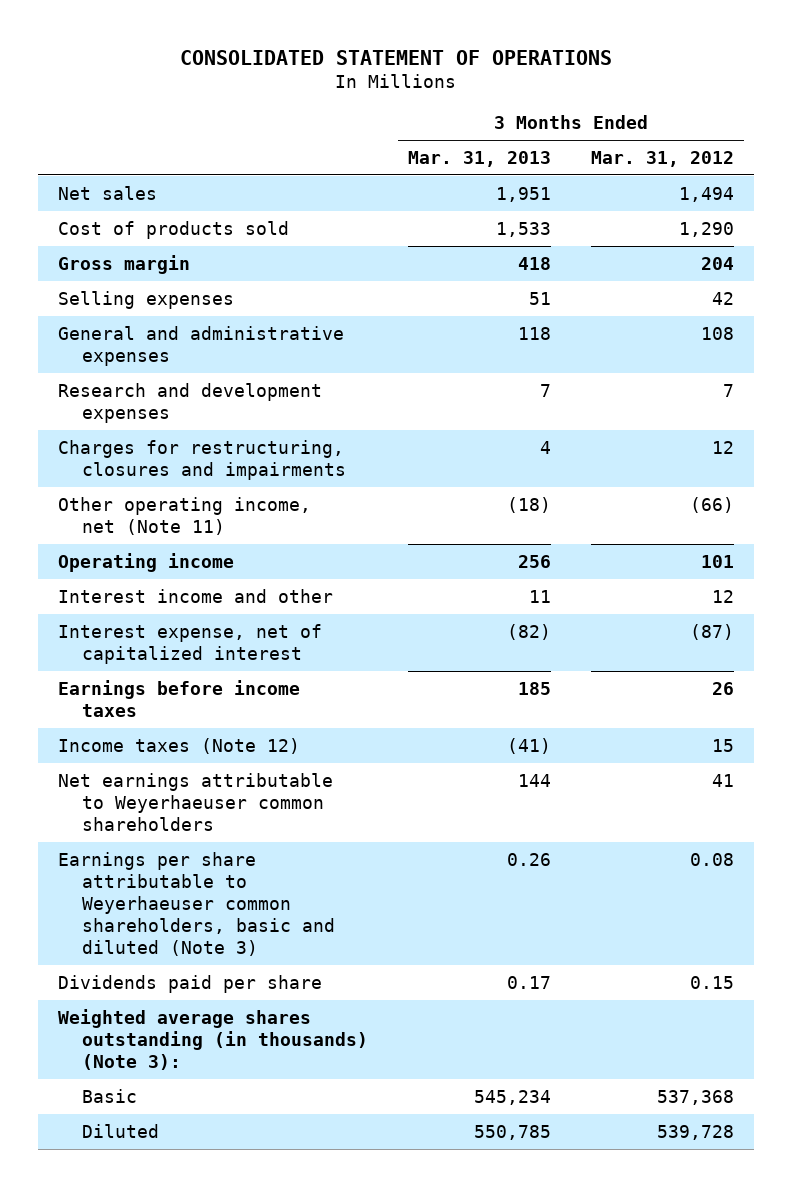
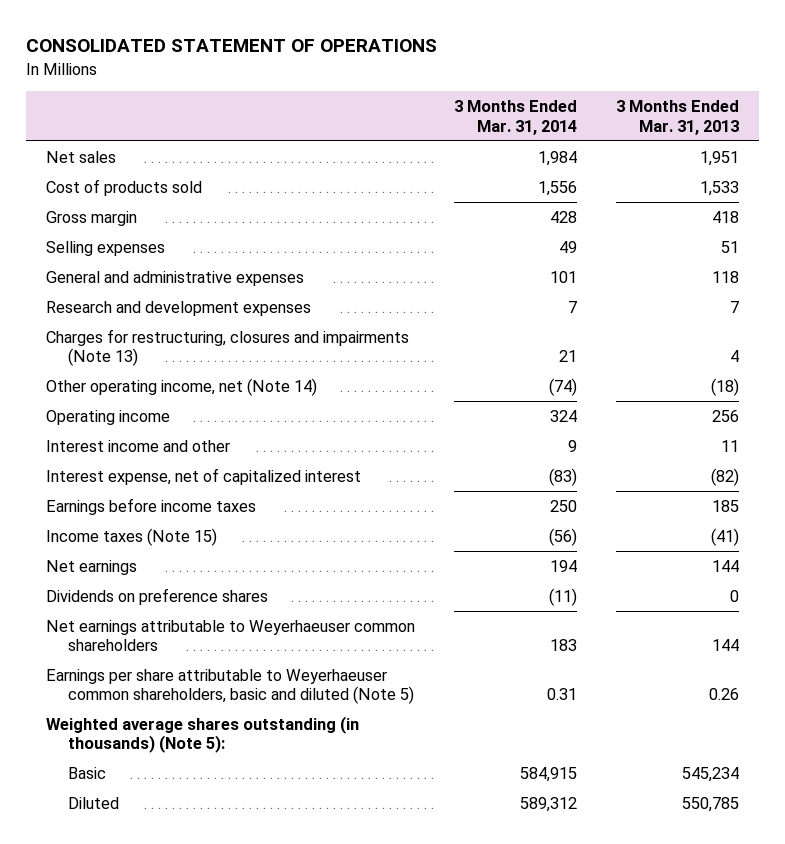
- | 3 Months Ended Mar. 31, 2013 | 3 Months Ended Mar. 31, 2012
+ | 3 Months Ended Mar. 31, 2014 | 3 Months Ended Mar. 31, 2013
- Charges for restructuring, closures and impairments | 4 | 12
- Other operating income, net (Note 11) | (18) | (66)
+ Charges for restructuring, closures and impairments (Note 13) | 21 | 4
+ Other operating income, net (Note 14) | (74) | (18)
- Income taxes (Note 12) | (41) | 15
+ Income taxes (Note 15) | (56) | (41)
+ Net earnings | 194 | 144
+ Dividends on preference shares | (11) | 0
- Earnings per share attributable to Weyerhaeuser common shareholders, basic and diluted (Note 3) | 0.26 | 0.08
- Dividends paid per share | 0.17 | 0.15
- Weighted average shares outstanding (in thousands) (Note 3):
+ Earnings per share attributable to Weyerhaeuser common shareholders, basic and diluted (Note 5) | 0.31 | 0.26
+ Weighted average shares outstanding (in thousands) (Note 5):

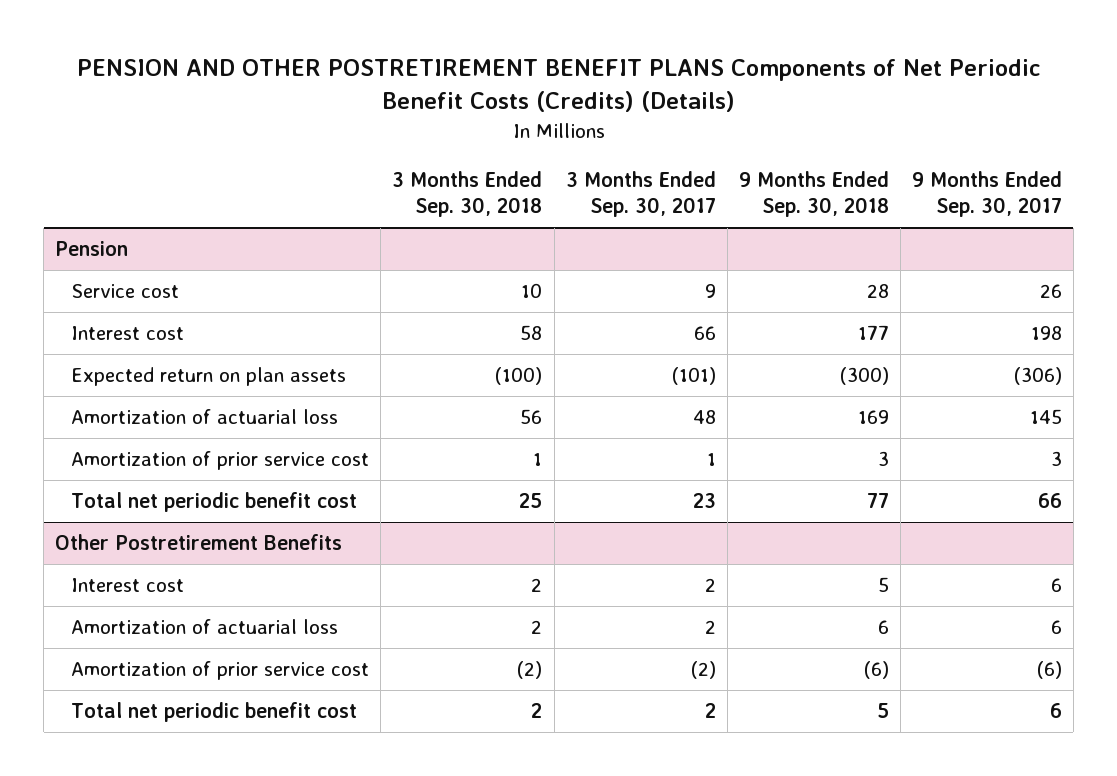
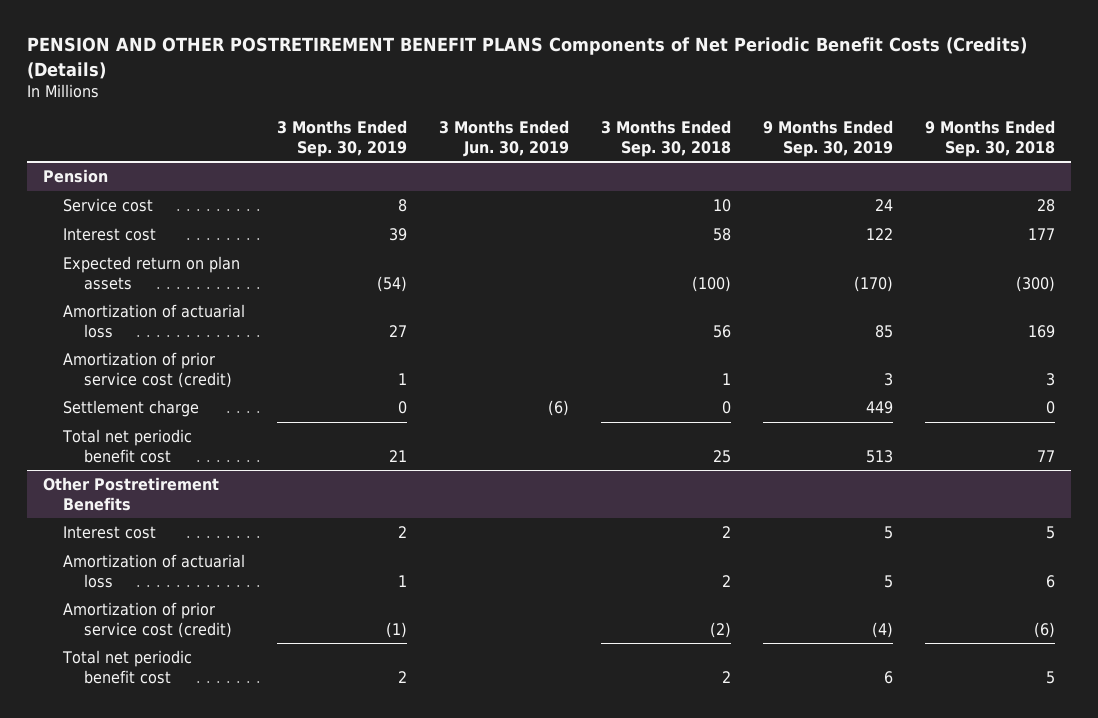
- | 3 Months Ended Sep. 30, 2018 | 3 Months Ended Sep. 30, 2017 | 9 Months Ended Sep. 30, 2018 | 9 Months Ended Sep. 30, 2017
+ | 3 Months Ended Sep. 30, 2019 | 3 Months Ended Jun. 30, 2019 | 3 Months Ended Sep. 30, 2018 | 9 Months Ended Sep. 30, 2019 | 9 Months Ended Sep. 30, 2018
@ Pension
- Amortization of prior service cost | 1 | 1 | 3 | 3
+ Amortization of prior service cost (credit) | 1 | | 1 | 3 | 3
+ Settlement charge | 0 | (6) | 0 | 449 | 0
@ Other Postretirement Benefits
- Amortization of prior service cost | (2) | (2) | (6) | (6)
+ Amortization of prior service cost (credit) | (1) | | (2) | (4) | (6)

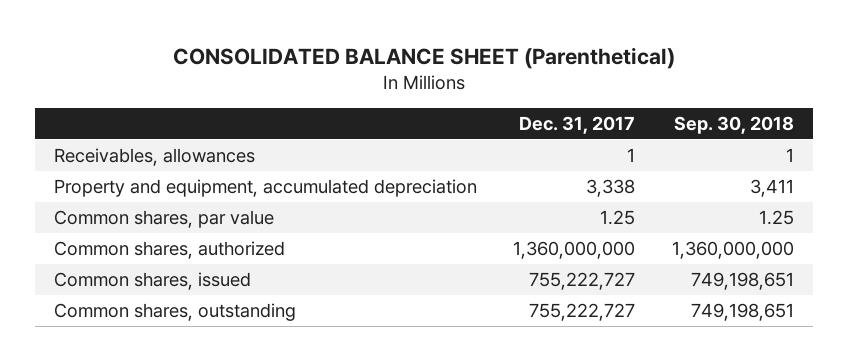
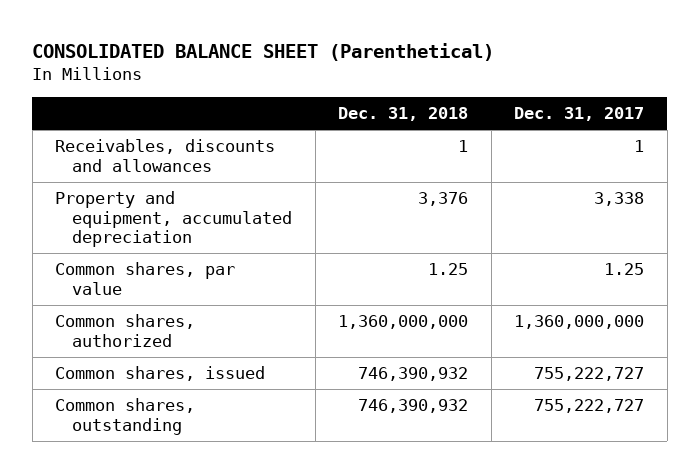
- | Dec. 31, 2017 | Sep. 30, 2018
+ | Dec. 31, 2018 | Dec. 31, 2017
- Receivables, allowances | 1 | 1
+ Receivables, discounts and allowances | 1 | 1

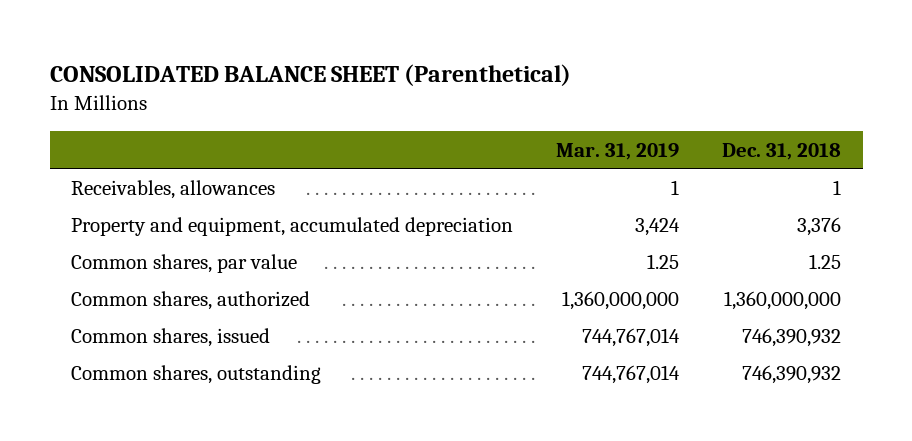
- | Dec. 31, 2018 | Dec. 31, 2017
+ | Mar. 31, 2019 | Dec. 31, 2018
- Receivables, discounts and allowances | 1 | 1
+ Receivables, allowances | 1 | 1

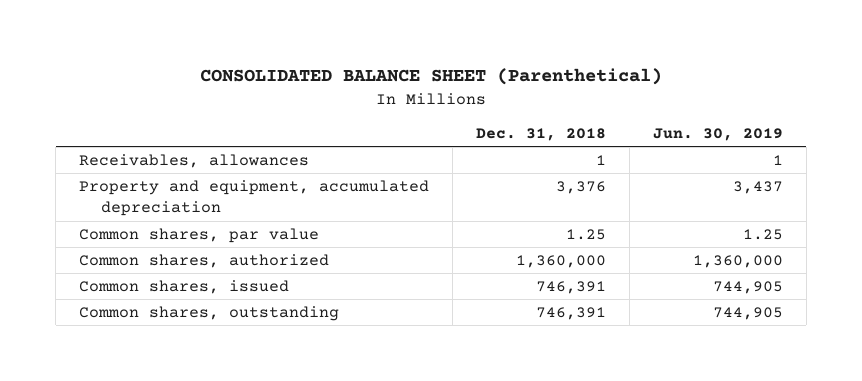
- | Mar. 31, 2019 | Dec. 31, 2018
+ | Dec. 31, 2018 | Jun. 30, 2019
- Common shares, authorized | 1,360,000,000 | 1,360,000,000
- Common shares, issued | 744,767,014 | 746,390,932
- Common shares, outstanding | 744,767,014 | 746,390,932
+ Common shares, authorized | 1,360,000 | 1,360,000
+ Common shares, issued | 746,391 | 744,905
+ Common shares, outstanding | 746,391 | 744,905

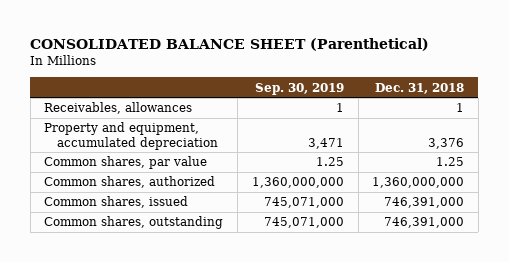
- | Dec. 31, 2018 | Jun. 30, 2019
+ | Sep. 30, 2019 | Dec. 31, 2018
- Common shares, authorized | 1,360,000 | 1,360,000
- Common shares, issued | 746,391 | 744,905
- Common shares, outstanding | 746,391 | 744,905
+ Common shares, authorized | 1,360,000,000 | 1,360,000,000
+ Common shares, issued | 745,071,000 | 746,391,000
+ Common shares, outstanding | 745,071,000 | 746,391,000

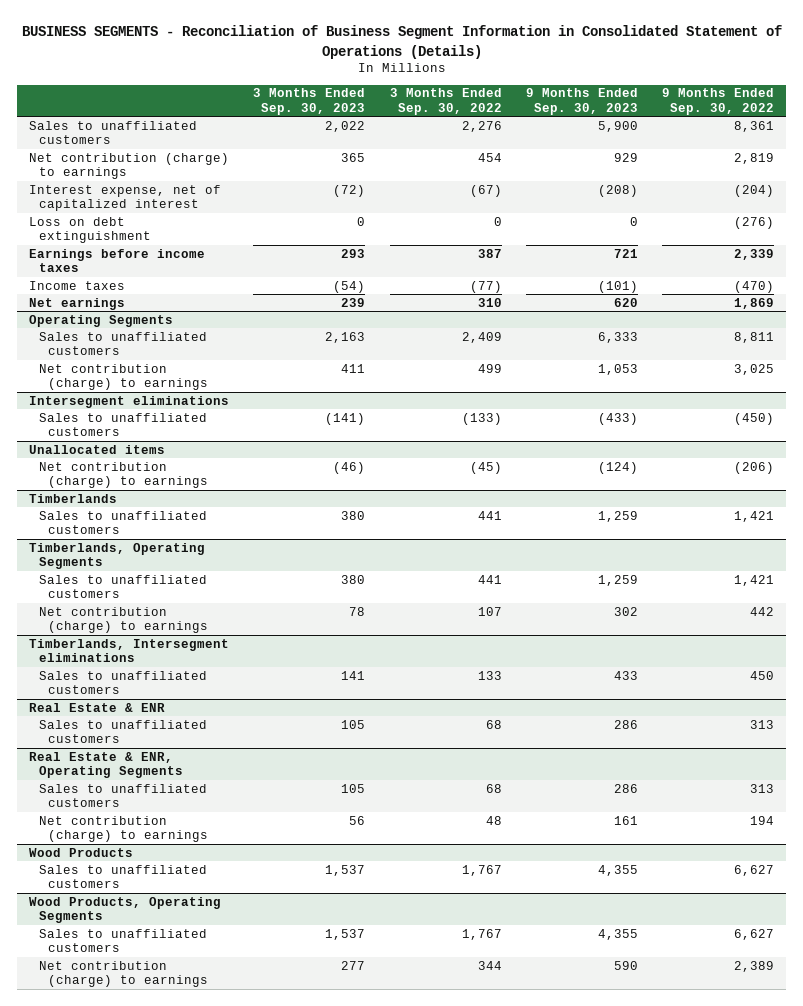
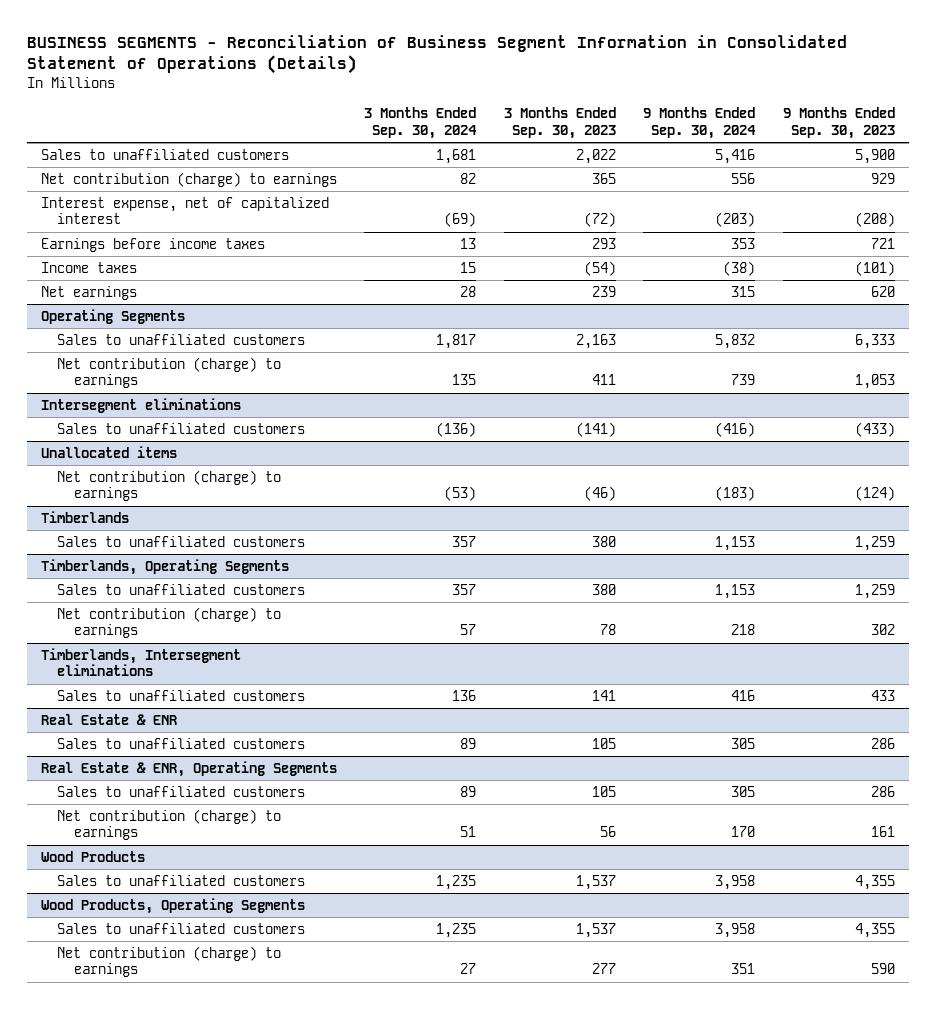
- | 3 Months Ended Sep. 30, 2023 | 3 Months Ended Sep. 30, 2022 | 9 Months Ended Sep. 30, 2023 | 9 Months Ended Sep. 30, 2022
+ | 3 Months Ended Sep. 30, 2024 | 3 Months Ended Sep. 30, 2023 | 9 Months Ended Sep. 30, 2024 | 9 Months Ended Sep. 30, 2023
- Loss on debt extinguishment | 0 | 0 | 0 | (276)

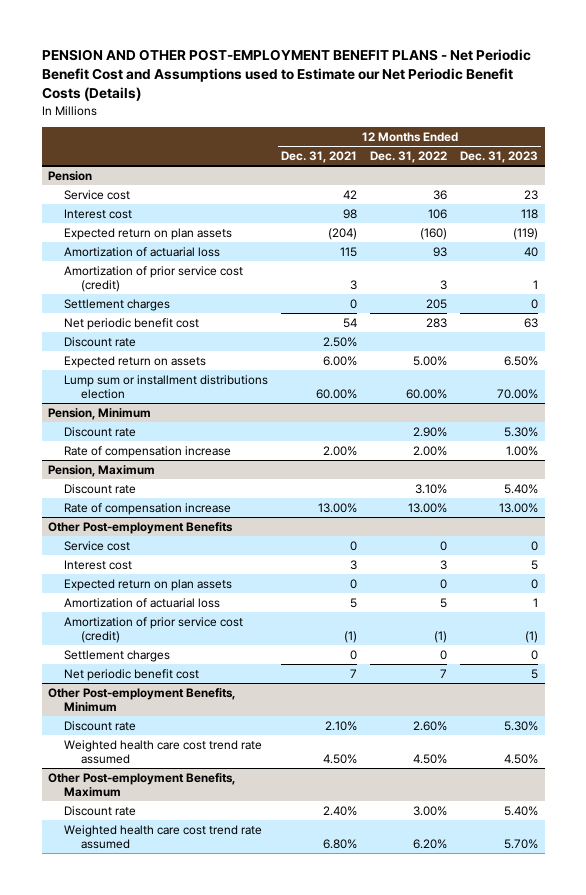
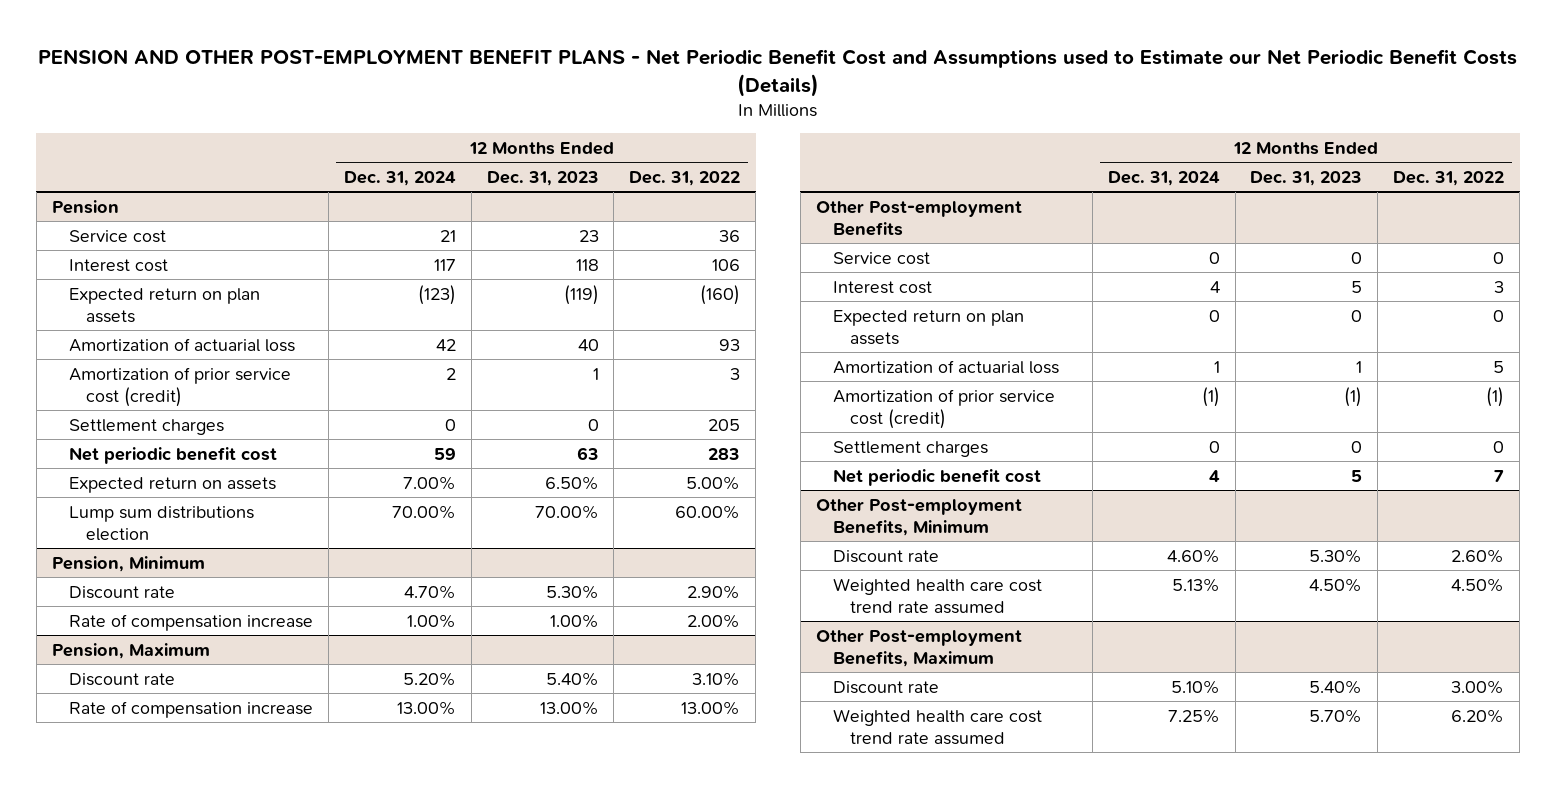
- | 12 Months Ended Dec. 31, 2021 | 12 Months Ended Dec. 31, 2022 | 12 Months Ended Dec. 31, 2023
+ | 12 Months Ended Dec. 31, 2024 | 12 Months Ended Dec. 31, 2023 | 12 Months Ended Dec. 31, 2022
@ Pension
- Discount rate | 2.50% | |
- Lump sum or installment distributions election | 60.00% | 60.00% | 70.00%
+ Lump sum distributions election | 70.00% | 70.00% | 60.00%

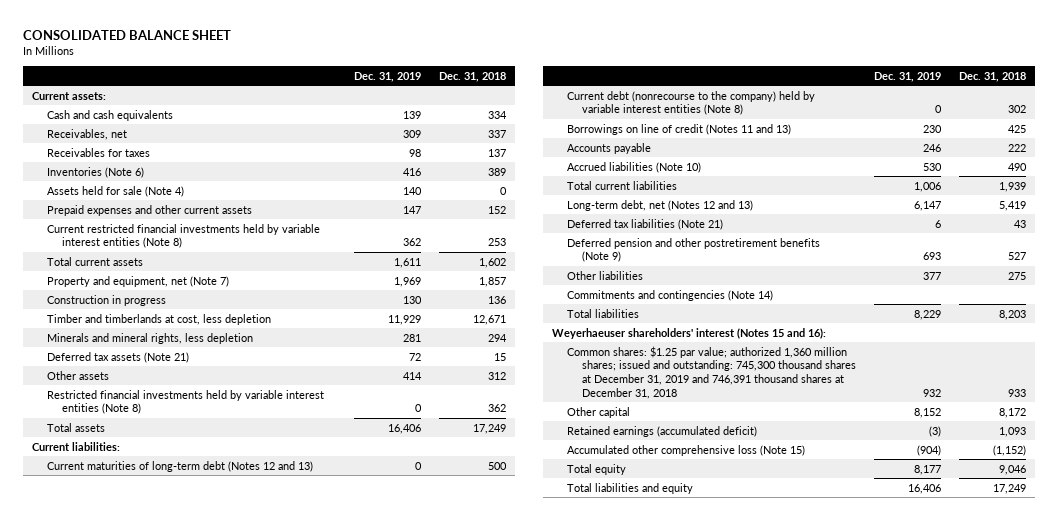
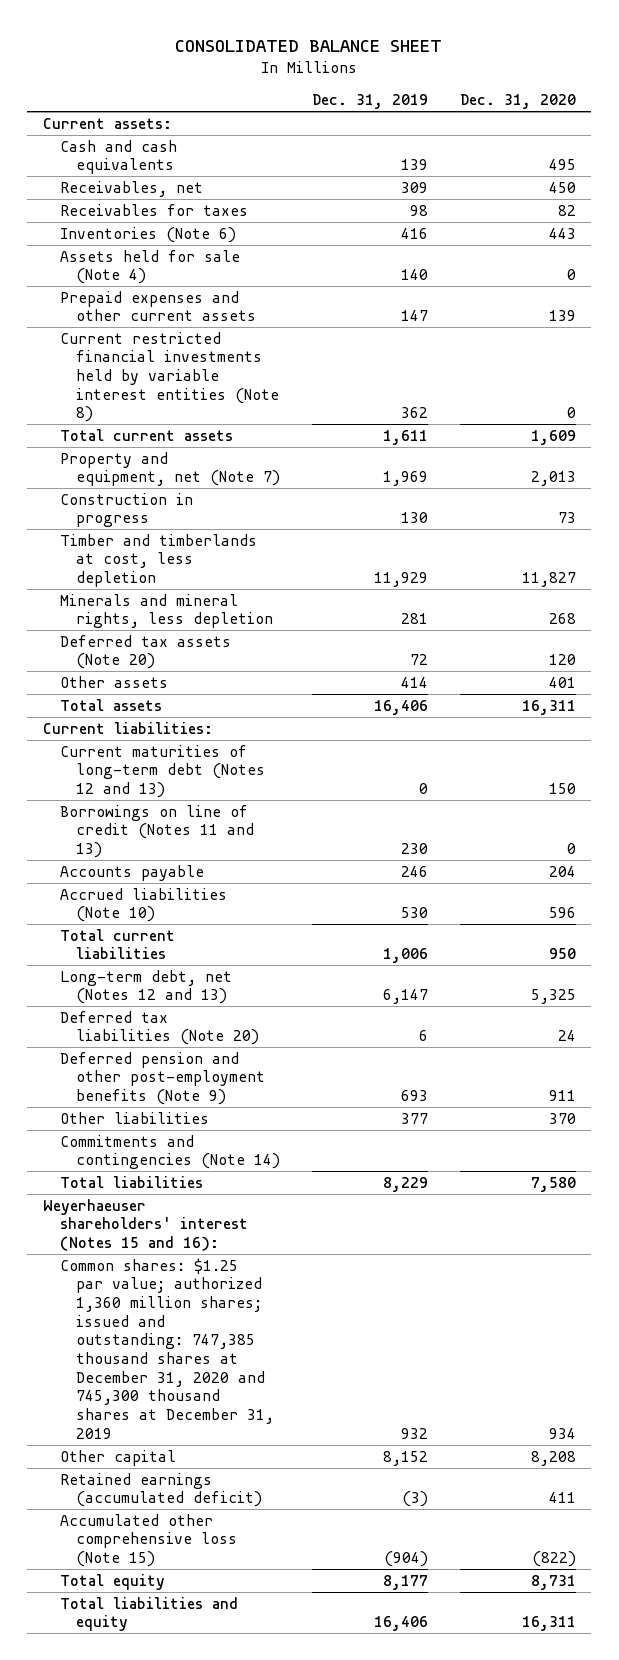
- | Dec. 31, 2019 | Dec. 31, 2018
+ | Dec. 31, 2019 | Dec. 31, 2020
- Deferred tax assets (Note 21) | 72 | 15
+ Deferred tax assets (Note 20) | 72 | 120
- Restricted financial investments held by variable interest entities (Note 8) | 0 | 362
- Current debt (nonrecourse to the company) held by variable interest entities (Note 8) | 0 | 302
- Deferred tax liabilities (Note 21) | 6 | 43
- Deferred pension and other postretirement benefits (Note 9) | 693 | 527
+ Deferred tax liabilities (Note 20) | 6 | 24
+ Deferred pension and other post-employment benefits (Note 9) | 693 | 911
- Common shares: $1.25 par value; authorized 1,360 million shares; issued and outstanding: 745,300 thousand shares at December 31, 2019 and 746,391 thousand shares at December 31, 2018 | 932 | 933
+ Common shares: $1.25 par value; authorized 1,360 million shares; issued and outstanding: 747,385 thousand shares at December 31, 2020 and 745,300 thousand shares at December 31, 2019 | 932 | 934

